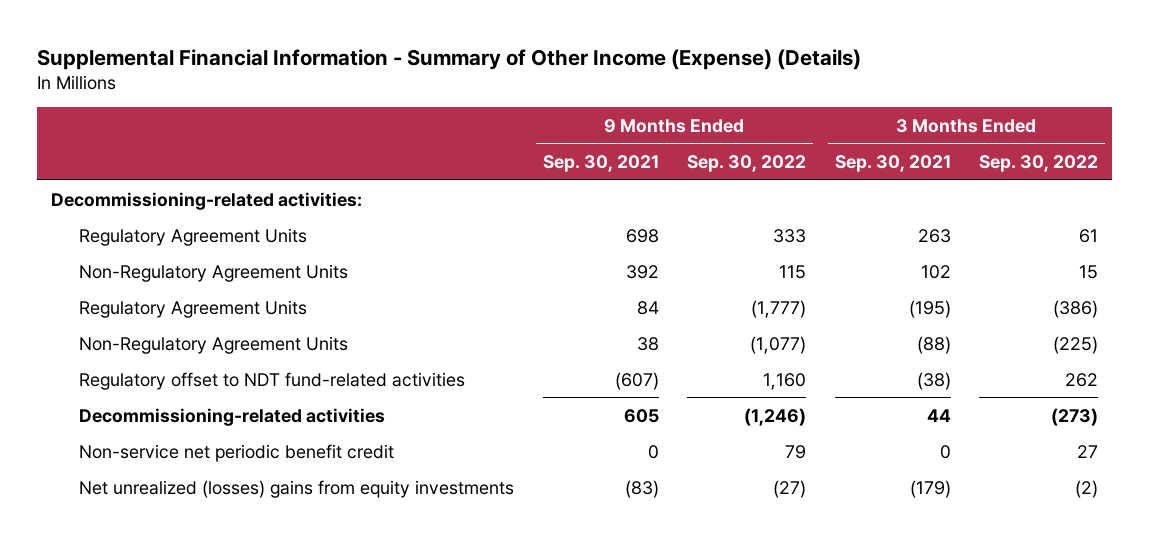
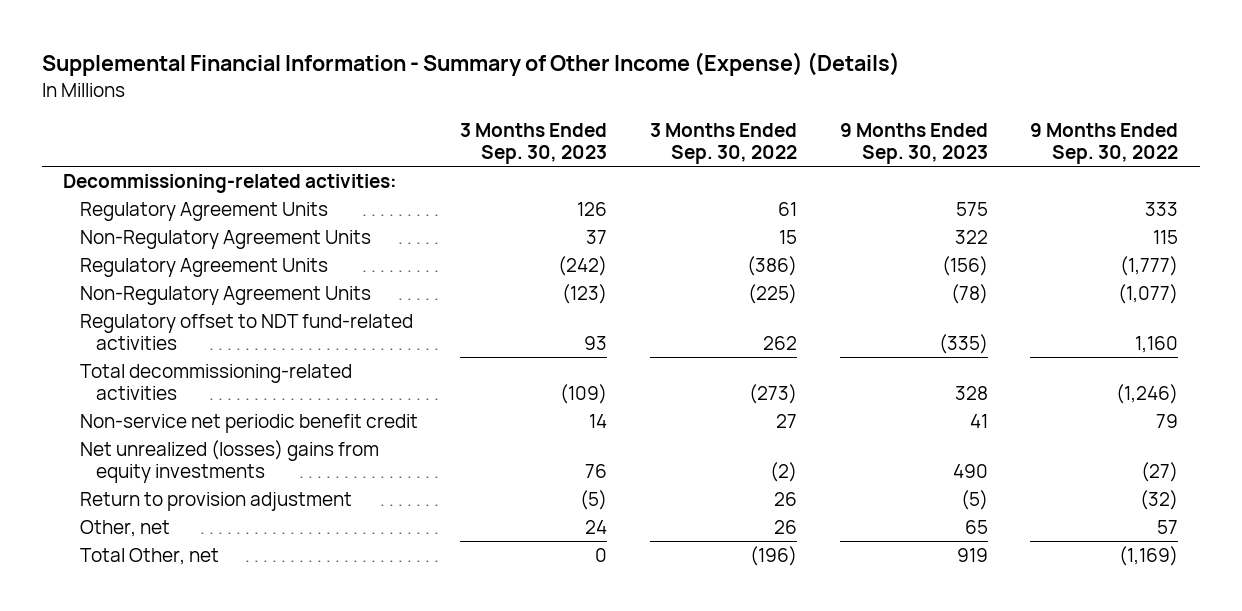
- | 9 Months Ended Sep. 30, 2021 | 9 Months Ended Sep. 30, 2022 | 3 Months Ended Sep. 30, 2021 | 3 Months Ended Sep. 30, 2022
+ | 3 Months Ended Sep. 30, 2023 | 3 Months Ended Sep. 30, 2022 | 9 Months Ended Sep. 30, 2023 | 9 Months Ended Sep. 30, 2022
- Decommissioning-related activities | 605 | (1,246) | 44 | (273)
+ Total decommissioning-related activities | (109) | (273) | 328 | (1,246)
+ Return to provision adjustment | (5) | 26 | (5) | (32)
+ Other, net | 24 | 26 | 65 | 57
+ Total Other, net | 0 | (196) | 919 | (1,169)

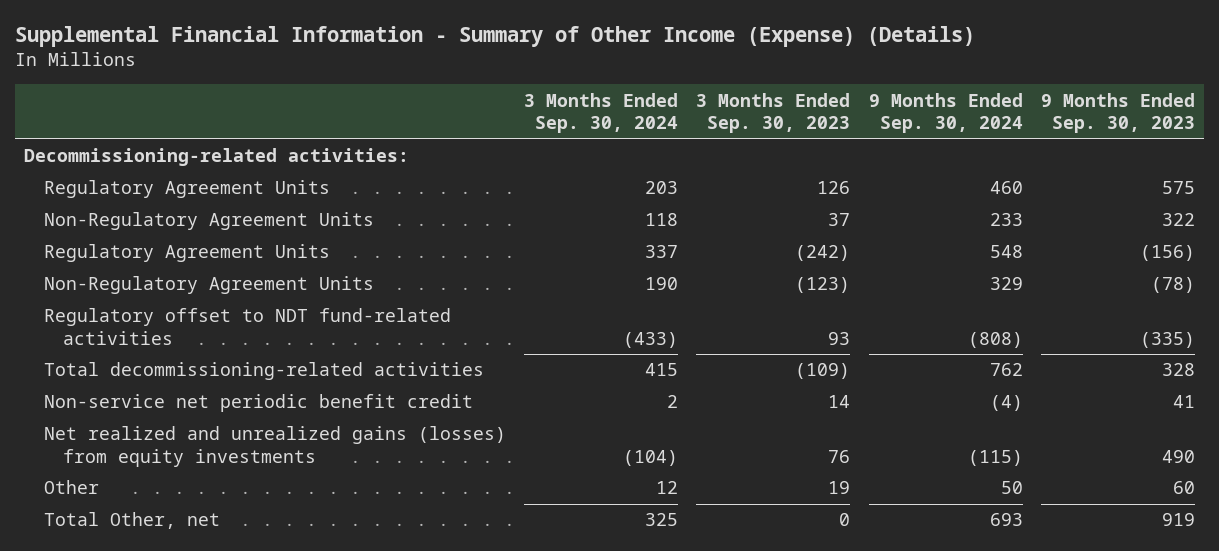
- | 3 Months Ended Sep. 30, 2023 | 3 Months Ended Sep. 30, 2022 | 9 Months Ended Sep. 30, 2023 | 9 Months Ended Sep. 30, 2022
+ | 3 Months Ended Sep. 30, 2024 | 3 Months Ended Sep. 30, 2023 | 9 Months Ended Sep. 30, 2024 | 9 Months Ended Sep. 30, 2023
- Net unrealized (losses) gains from equity investments | 76 | (2) | 490 | (27)
- Return to provision adjustment | (5) | 26 | (5) | (32)
- Other, net | 24 | 26 | 65 | 57
+ Net realized and unrealized gains (losses) from equity investments | (104) | 76 | (115) | 490
+ Other | 12 | 19 | 50 | 60

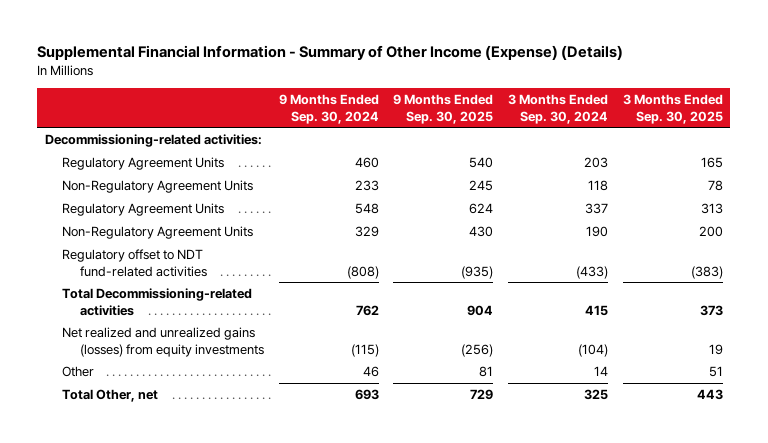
- | 3 Months Ended Sep. 30, 2024 | 3 Months Ended Sep. 30, 2023 | 9 Months Ended Sep. 30, 2024 | 9 Months Ended Sep. 30, 2023
+ | 9 Months Ended Sep. 30, 2024 | 9 Months Ended Sep. 30, 2025 | 3 Months Ended Sep. 30, 2024 | 3 Months Ended Sep. 30, 2025
- Total decommissioning-related activities | 415 | (109) | 762 | 328
- Non-service net periodic benefit credit | 2 | 14 | (4) | 41
+ Total Decommissioning-related activities | 762 | 904 | 415 | 373
- Other | 12 | 19 | 50 | 60
+ Other | 46 | 81 | 14 | 51

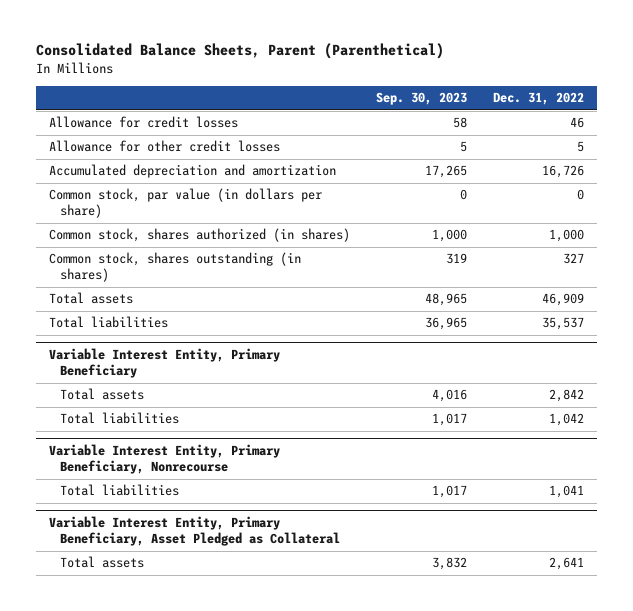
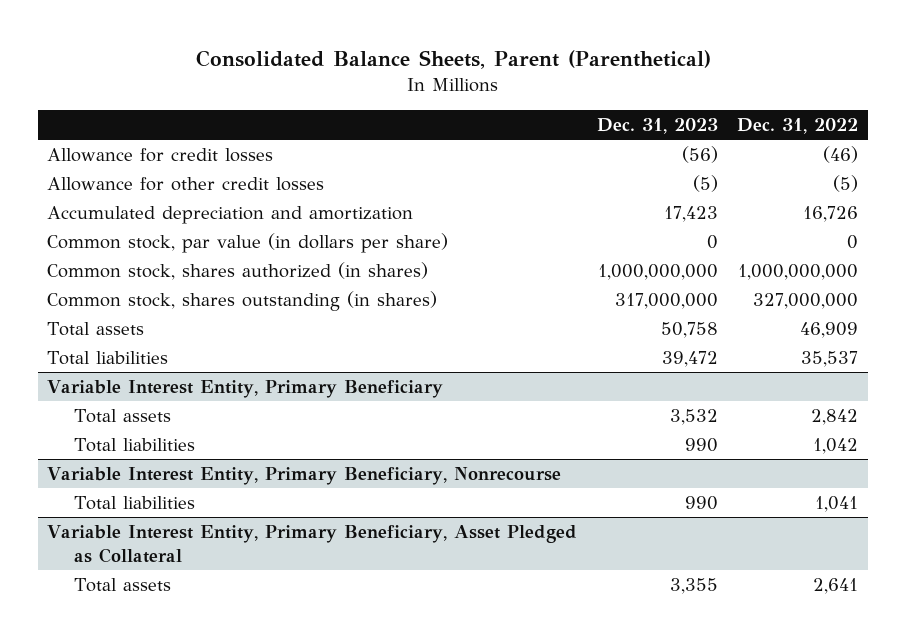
- | Sep. 30, 2023 | Dec. 31, 2022
+ | Dec. 31, 2023 | Dec. 31, 2022
- Allowance for credit losses | 58 | 46
- Allowance for other credit losses | 5 | 5
+ Allowance for credit losses | (56) | (46)
+ Allowance for other credit losses | (5) | (5)
- Common stock, shares authorized (in shares) | 1,000 | 1,000
- Common stock, shares outstanding (in shares) | 319 | 327
+ Common stock, shares authorized (in shares) | 1,000,000,000 | 1,000,000,000
+ Common stock, shares outstanding (in shares) | 317,000,000 | 327,000,000

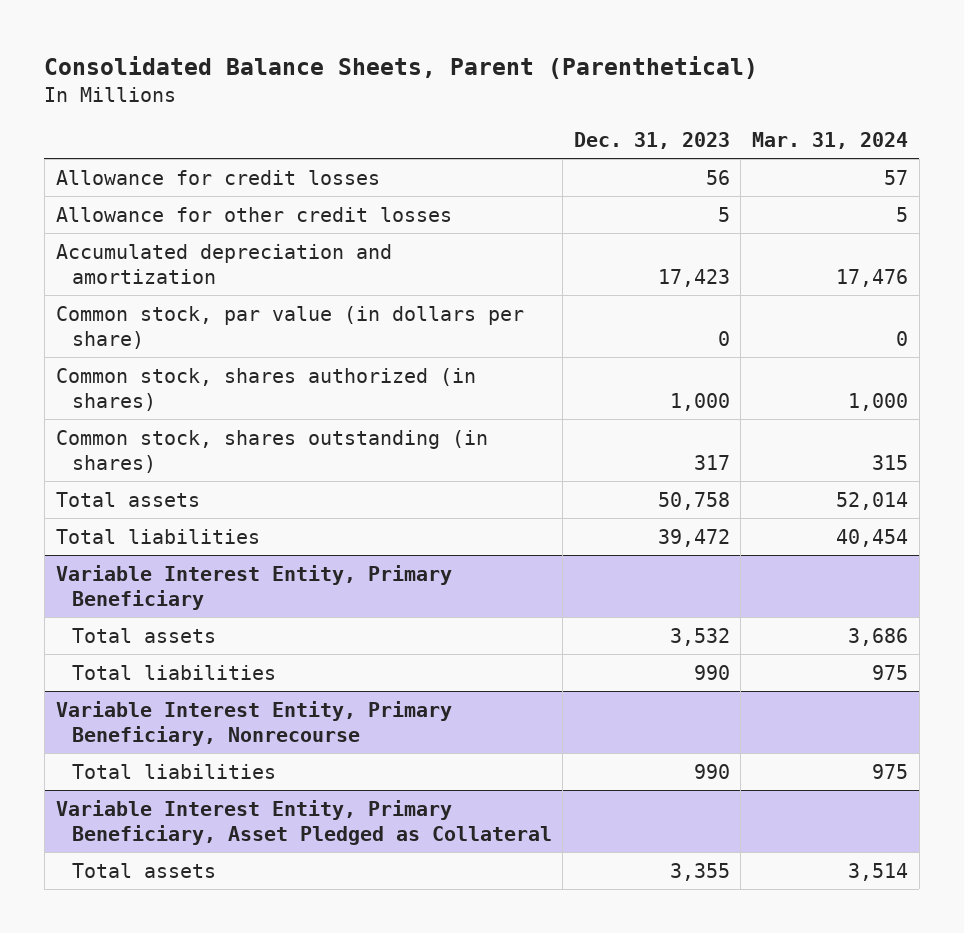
- | Dec. 31, 2023 | Dec. 31, 2022
+ | Dec. 31, 2023 | Mar. 31, 2024
- Allowance for credit losses | (56) | (46)
- Allowance for other credit losses | (5) | (5)
+ Allowance for credit losses | 56 | 57
+ Allowance for other credit losses | 5 | 5
- Common stock, shares authorized (in shares) | 1,000,000,000 | 1,000,000,000
- Common stock, shares outstanding (in shares) | 317,000,000 | 327,000,000
+ Common stock, shares authorized (in shares) | 1,000 | 1,000
+ Common stock, shares outstanding (in shares) | 317 | 315

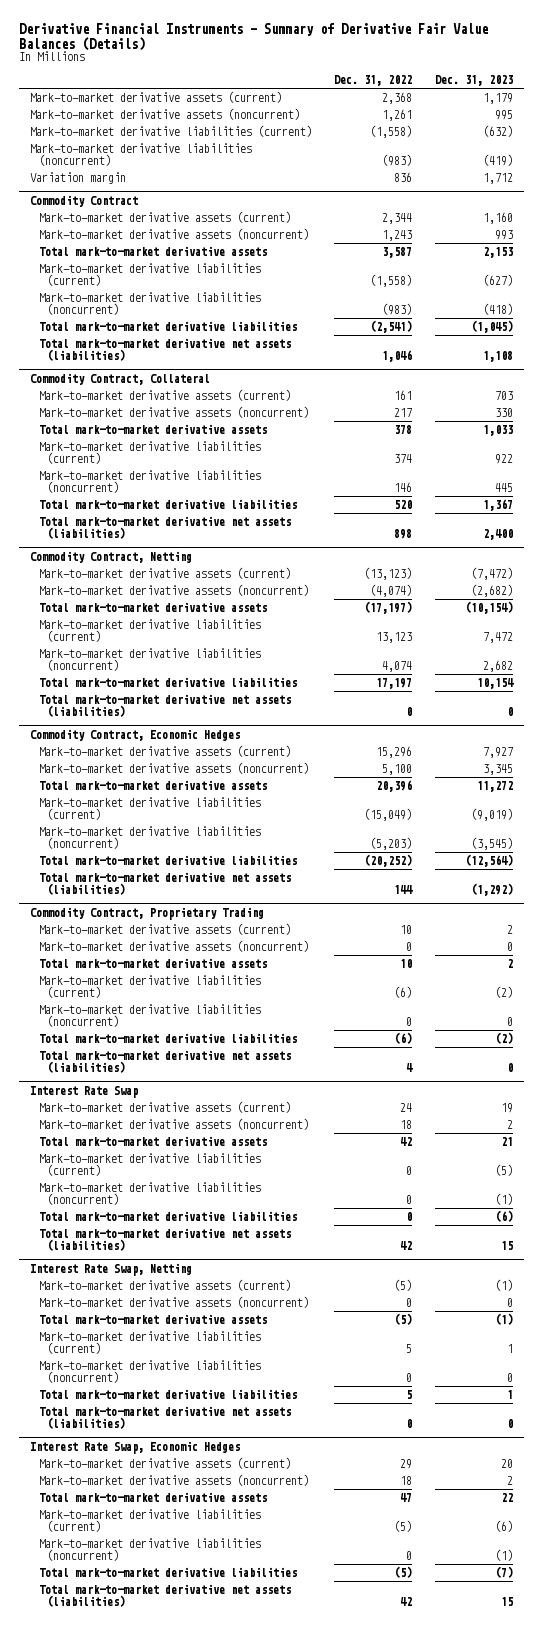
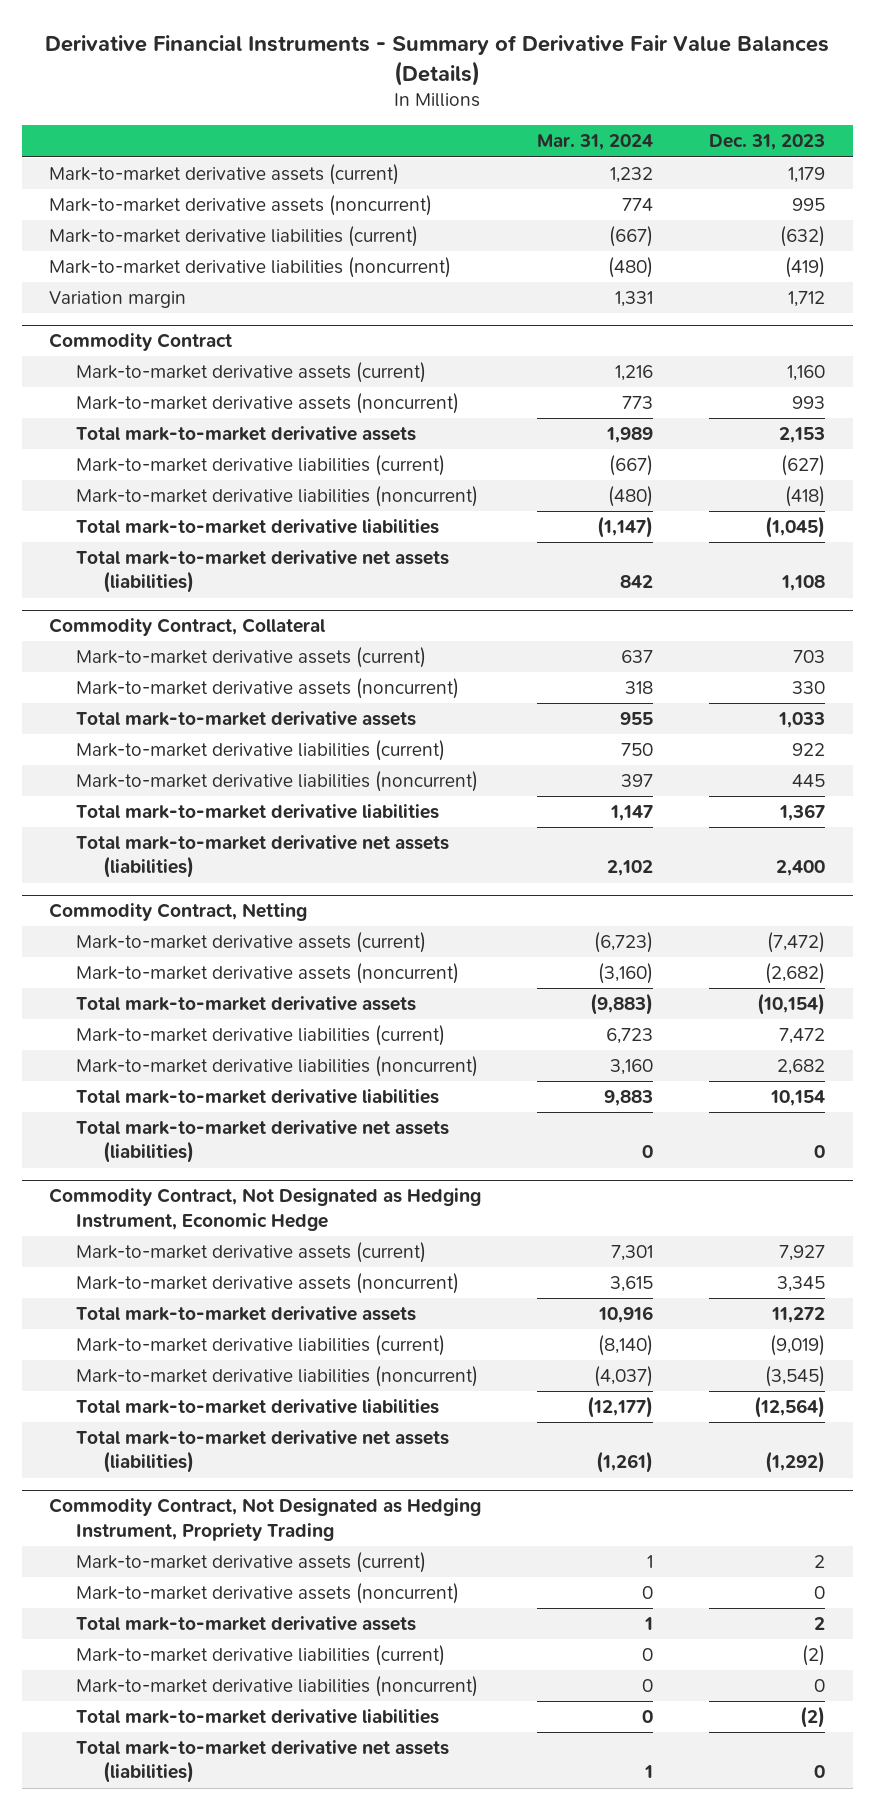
- | Dec. 31, 2022 | Dec. 31, 2023
+ | Mar. 31, 2024 | Dec. 31, 2023
- Commodity Contract, Economic Hedges
+ Commodity Contract, Not Designated as Hedging Instrument, Economic Hedge
- Commodity Contract, Proprietary Trading
+ Commodity Contract, Not Designated as Hedging Instrument, Propriety Trading
- Interest Rate Swap
- Mark-to-market derivative assets (current) | 24 | 19
- Mark-to-market derivative assets (noncurrent) | 18 | 2
- Total mark-to-market derivative assets | 42 | 21
- Mark-to-market derivative liabilities (current) | 0 | (5)
- Mark-to-market derivative liabilities (noncurrent) | 0 | (1)
- Total mark-to-market derivative liabilities | 0 | (6)
- Total mark-to-market derivative net assets (liabilities) | 42 | 15
- Interest Rate Swap, Netting
- Mark-to-market derivative assets (current) | (5) | (1)
- Mark-to-market derivative assets (noncurrent) | 0 | 0
- Total mark-to-market derivative assets | (5) | (1)
- Mark-to-market derivative liabilities (current) | 5 | 1
- Mark-to-market derivative liabilities (noncurrent) | 0 | 0
- Total mark-to-market derivative liabilities | 5 | 1
- Total mark-to-market derivative net assets (liabilities) | 0 | 0
- Interest Rate Swap, Economic Hedges
- Mark-to-market derivative assets (current) | 29 | 20
- Mark-to-market derivative assets (noncurrent) | 18 | 2
- Total mark-to-market derivative assets | 47 | 22
- Mark-to-market derivative liabilities (current) | (5) | (6)
- Mark-to-market derivative liabilities (noncurrent) | 0 | (1)
- Total mark-to-market derivative liabilities | (5) | (7)
- Total mark-to-market derivative net assets (liabilities) | 42 | 15

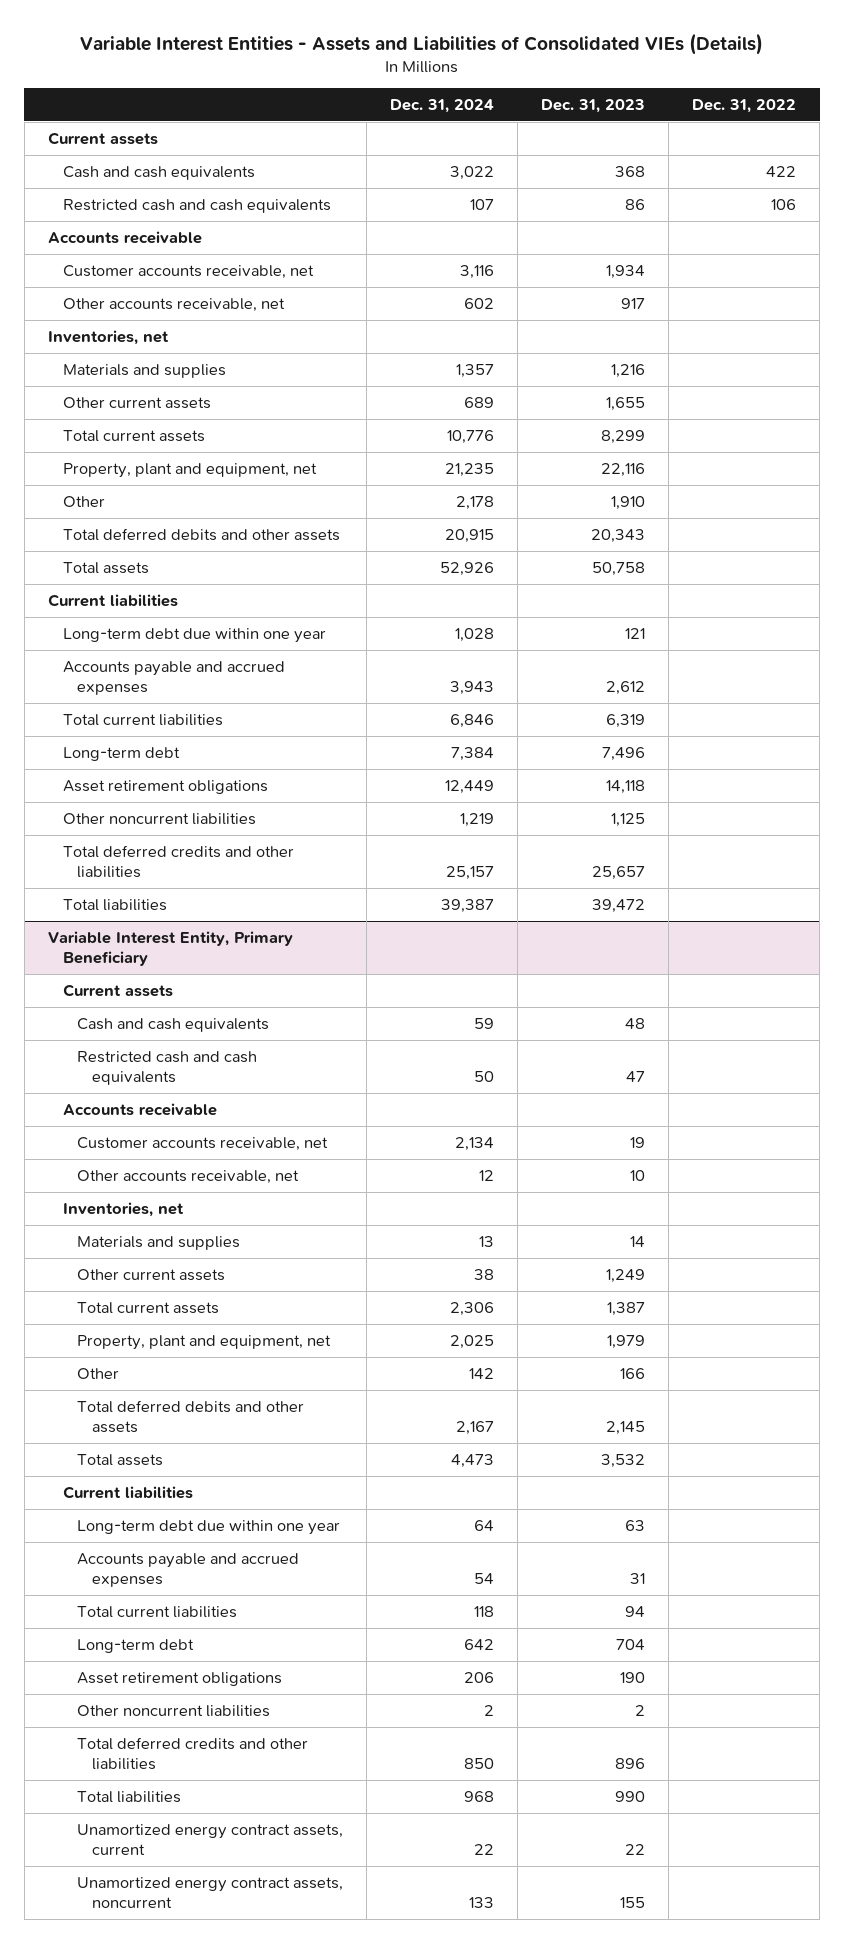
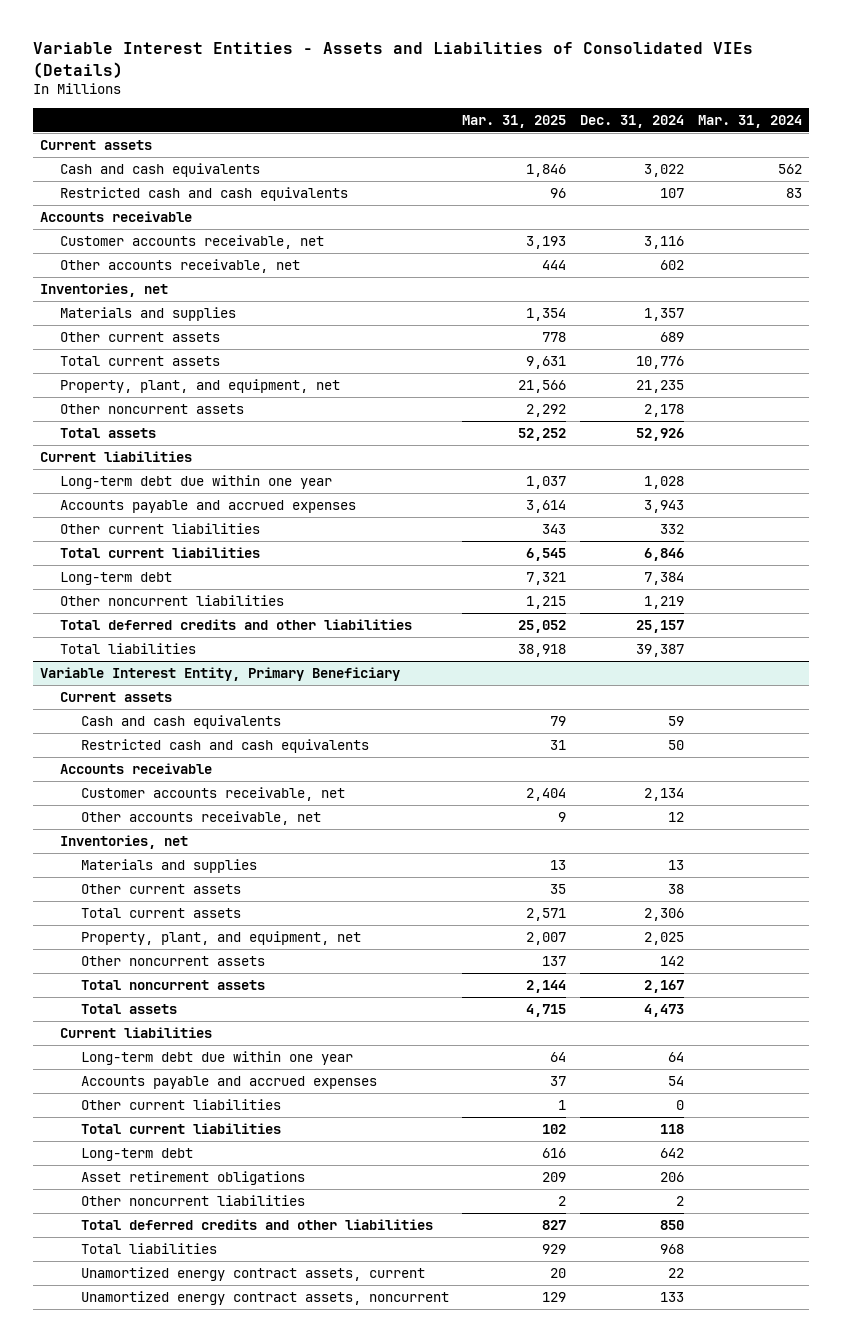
- | Dec. 31, 2024 | Dec. 31, 2023 | Dec. 31, 2022
+ | Mar. 31, 2025 | Dec. 31, 2024 | Mar. 31, 2024
- Property, plant and equipment, net | 21,235 | 22,116 |
- Other | 2,178 | 1,910 |
- Total deferred debits and other assets | 20,915 | 20,343 |
+ Property, plant, and equipment, net | 21,566 | 21,235 |
+ Other noncurrent assets | 2,292 | 2,178 |
+ Other current liabilities | 343 | 332 |
- Asset retirement obligations | 12,449 | 14,118 |
@ Variable Interest Entity, Primary Beneficiary
- Property, plant and equipment, net | 2,025 | 1,979 |
- Other | 142 | 166 |
- Total deferred debits and other assets | 2,167 | 2,145 |
+ Property, plant, and equipment, net | 2,007 | 2,025 |
+ Other noncurrent assets | 137 | 142 |
+ Total noncurrent assets | 2,144 | 2,167 |
+ Other current liabilities | 1 | 0 |

